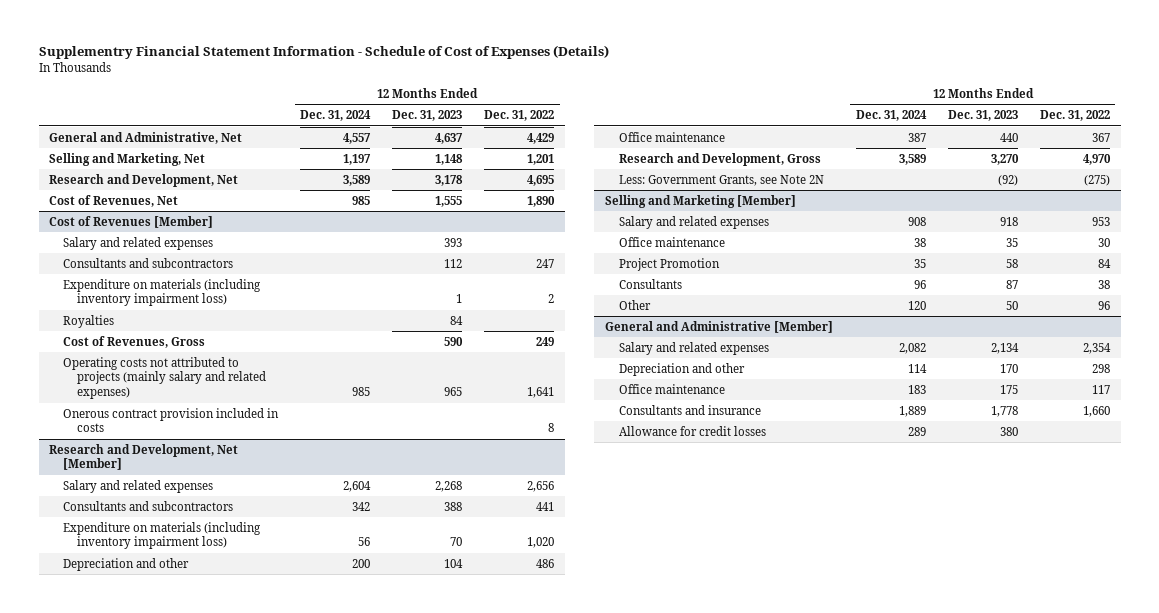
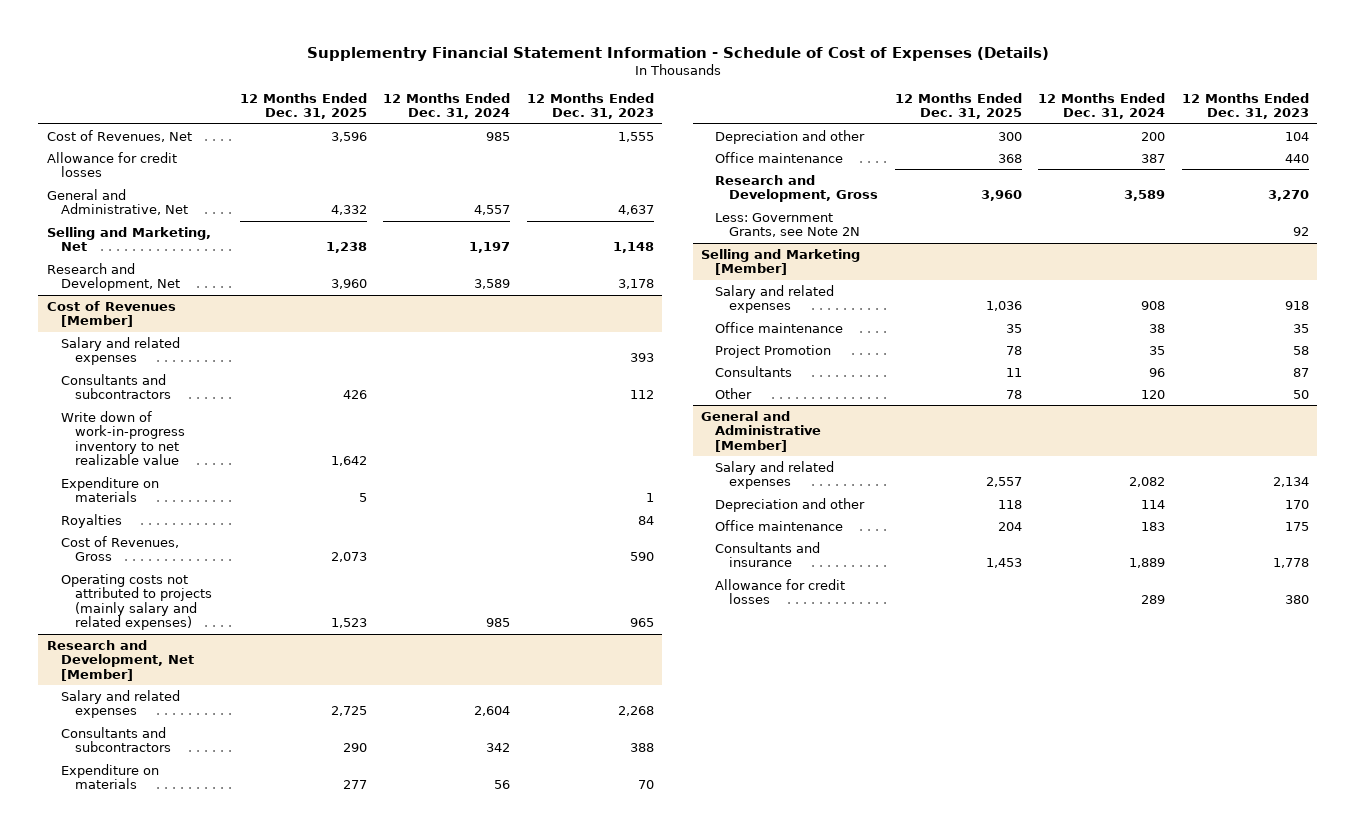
- | 12 Months Ended Dec. 31, 2024 | 12 Months Ended Dec. 31, 2023 | 12 Months Ended Dec. 31, 2022
+ | 12 Months Ended Dec. 31, 2025 | 12 Months Ended Dec. 31, 2024 | 12 Months Ended Dec. 31, 2023
moved up: Cost of Revenues, Net | 3,596 | 985 | 1,555
+ Allowance for credit losses
@ Cost of Revenues [Member]
- Expenditure on materials (including inventory impairment loss) | | 1 | 2
+ Write down of work-in-progress inventory to net realizable value | 1,642 | |
+ Expenditure on materials | 5 | | 1
- Onerous contract provision included in costs | | | 8
@ Research and Development, Net [Member]
- Expenditure on materials (including inventory impairment loss) | 56 | 70 | 1,020
+ Expenditure on materials | 277 | 56 | 70
- Less: Government Grants, see Note 2N | | (92) | (275)
+ Less: Government Grants, see Note 2N | | | 92

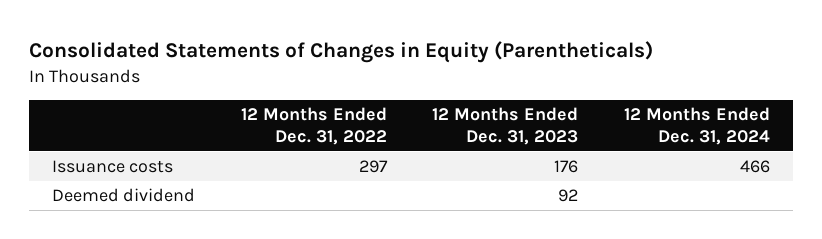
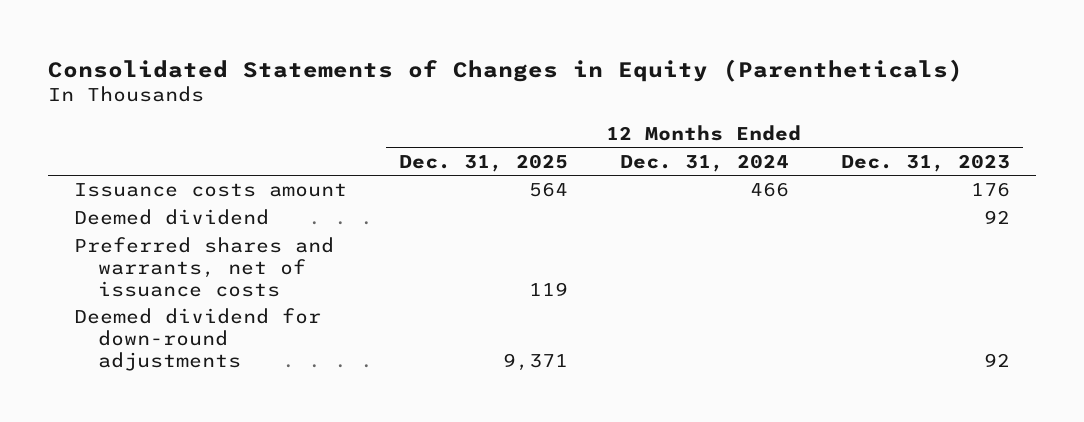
- | 12 Months Ended Dec. 31, 2022 | 12 Months Ended Dec. 31, 2023 | 12 Months Ended Dec. 31, 2024
+ | 12 Months Ended Dec. 31, 2025 | 12 Months Ended Dec. 31, 2024 | 12 Months Ended Dec. 31, 2023
- Issuance costs | 297 | 176 | 466
+ Issuance costs amount | 564 | 466 | 176
+ Preferred shares and warrants, net of issuance costs | 119 | |
+ Deemed dividend for down-round adjustments | 9,371 | | 92

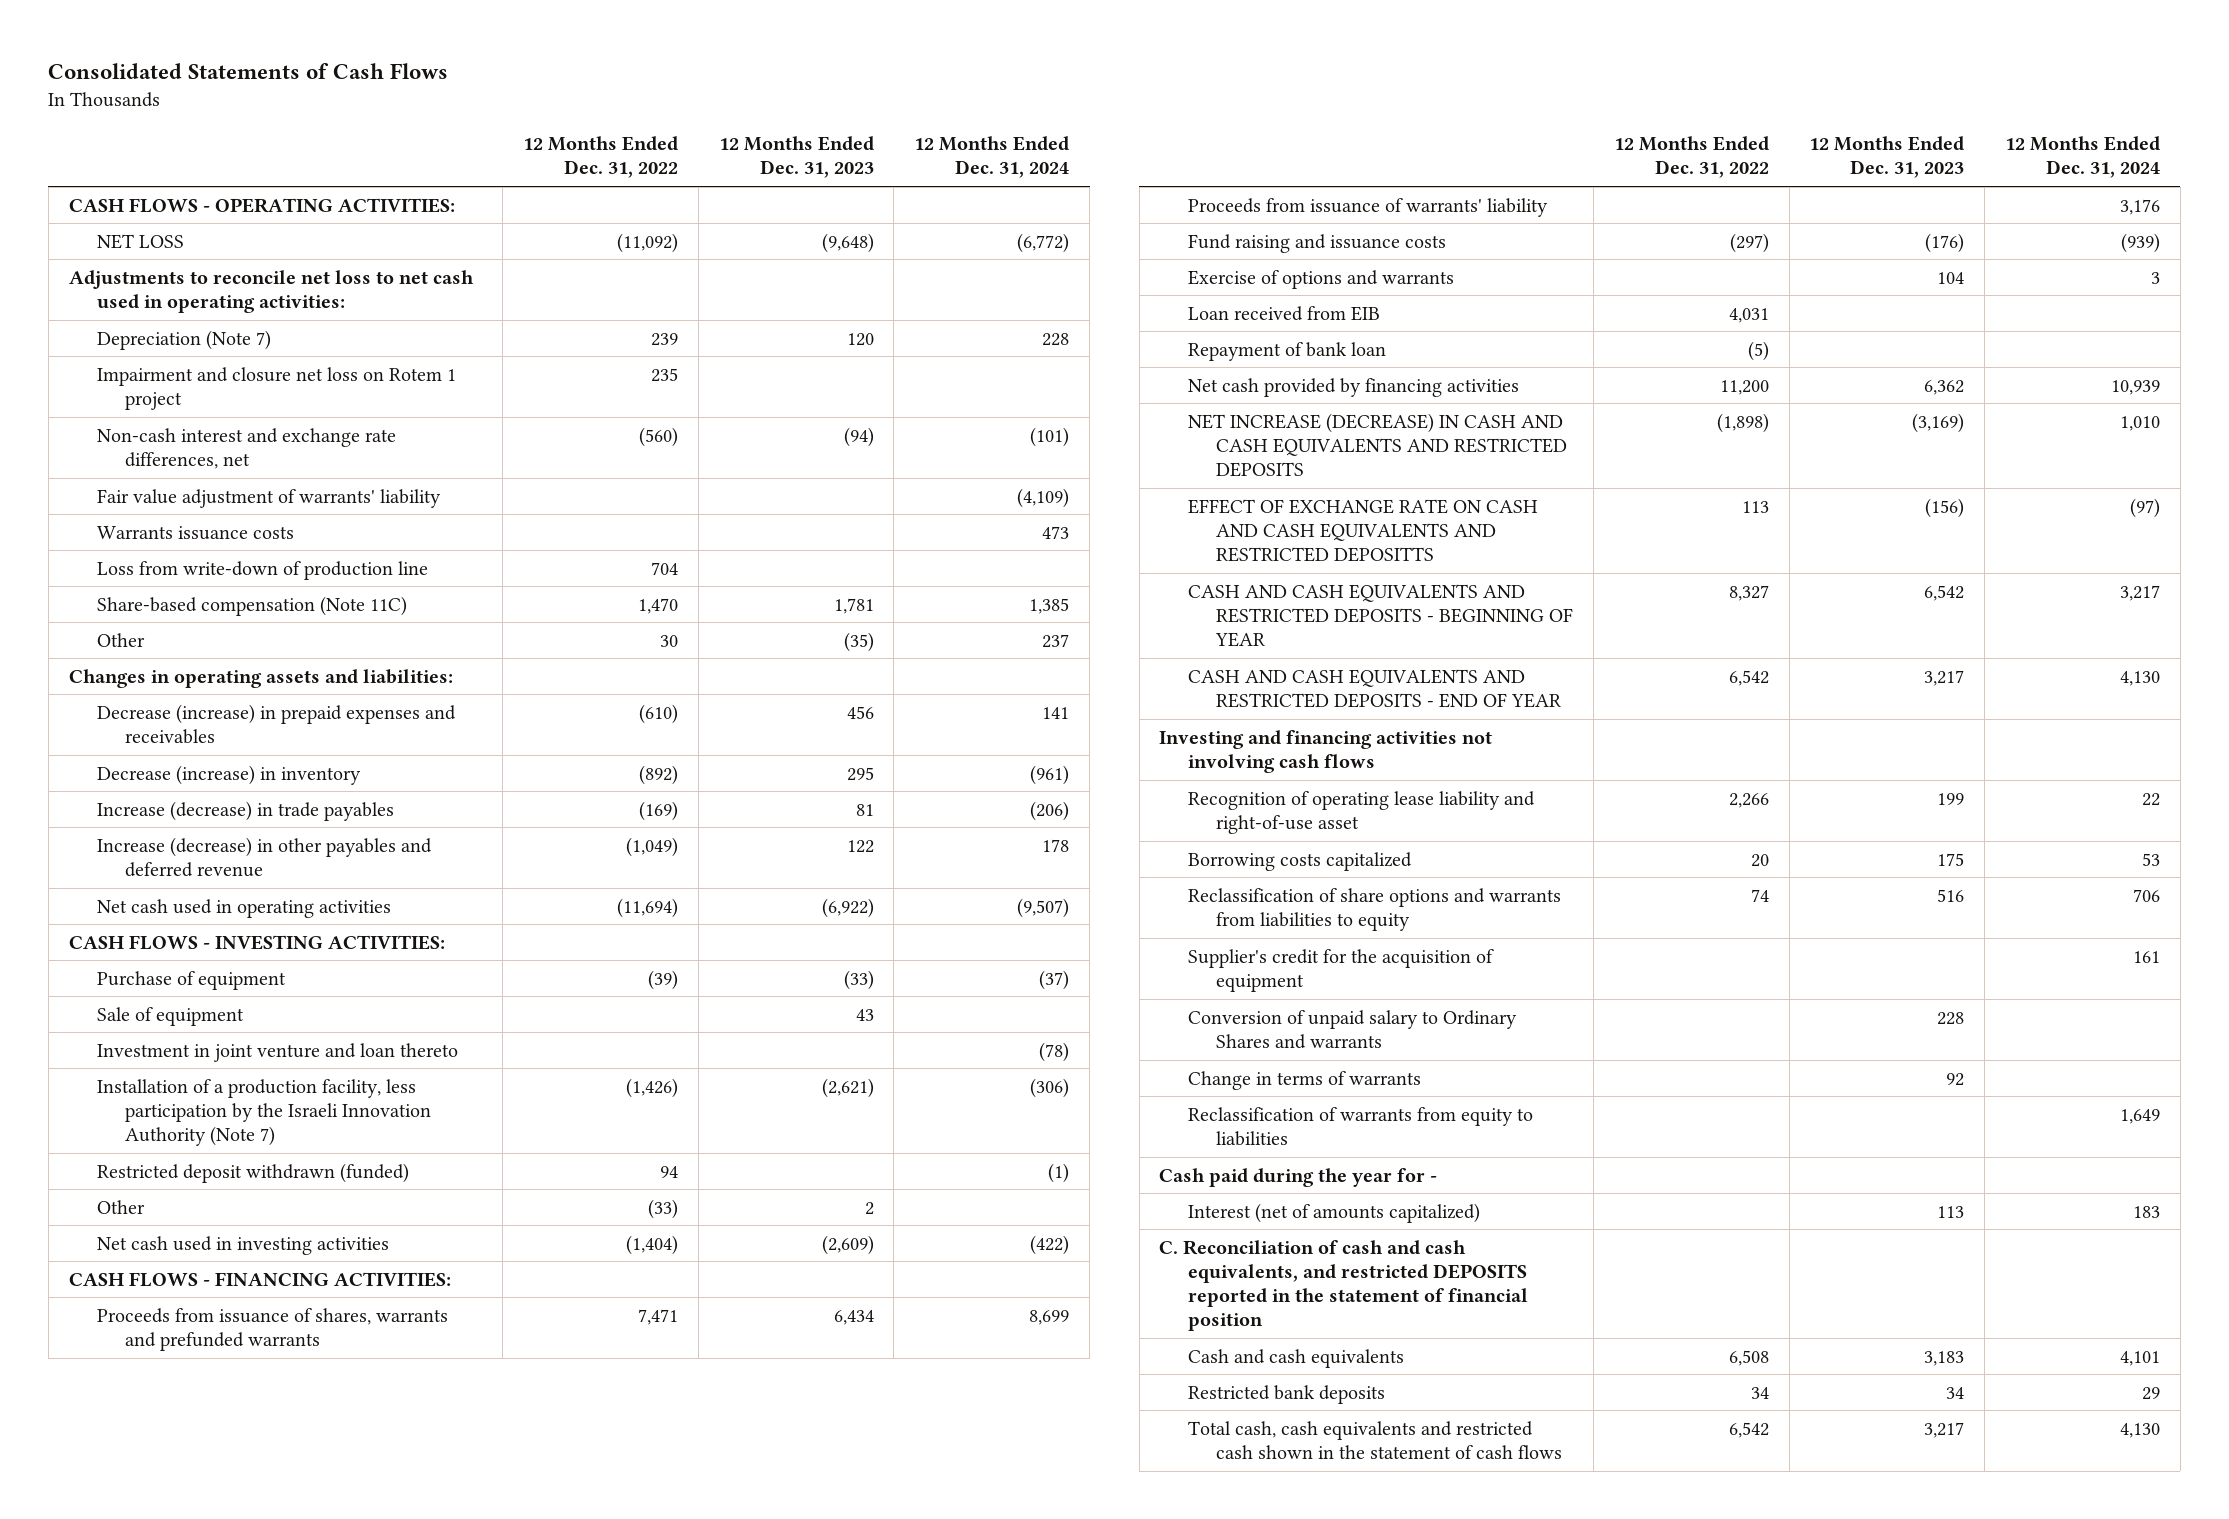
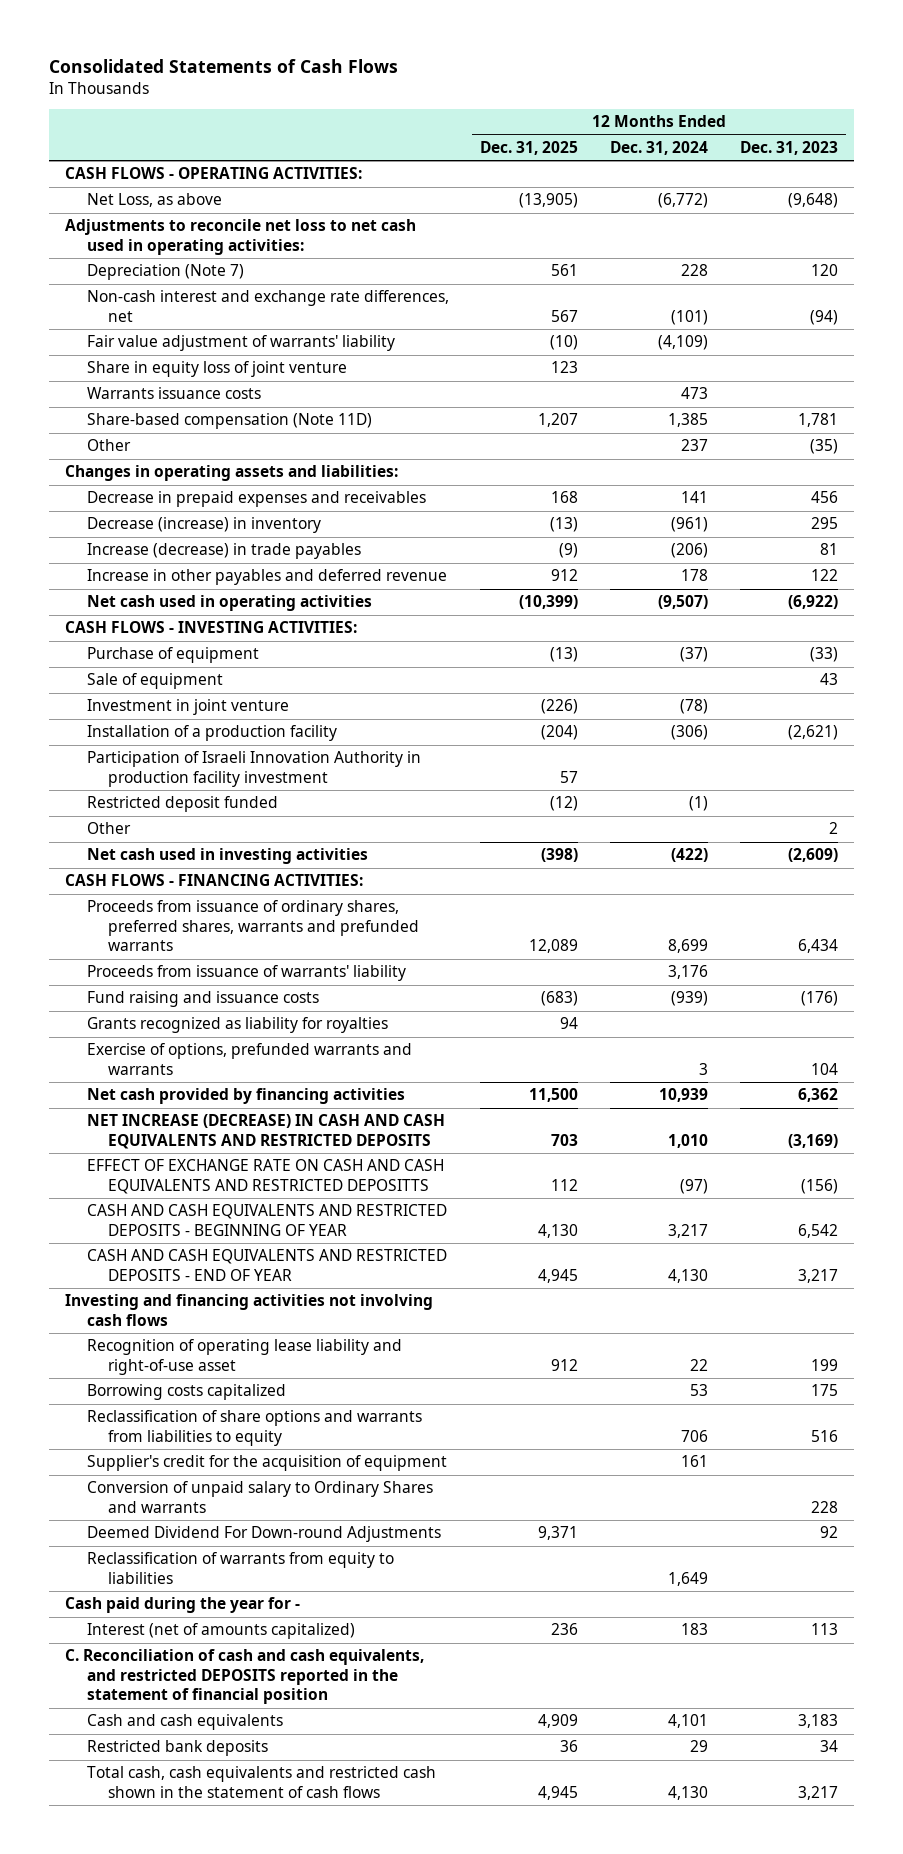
- | 12 Months Ended Dec. 31, 2022 | 12 Months Ended Dec. 31, 2023 | 12 Months Ended Dec. 31, 2024
+ | 12 Months Ended Dec. 31, 2025 | 12 Months Ended Dec. 31, 2024 | 12 Months Ended Dec. 31, 2023
- NET LOSS | (11,092) | (9,648) | (6,772)
+ Net Loss, as above | (13,905) | (6,772) | (9,648)
- Impairment and closure net loss on Rotem 1 project | 235 | |
+ Share in equity loss of joint venture | 123 | |
- Loss from write-down of production line | 704 | |
- Share-based compensation (Note 11C) | 1,470 | 1,781 | 1,385
+ Share-based compensation (Note 11D) | 1,207 | 1,385 | 1,781
- Decrease (increase) in prepaid expenses and receivables | (610) | 456 | 141
+ Decrease in prepaid expenses and receivables | 168 | 141 | 456
- Increase (decrease) in other payables and deferred revenue | (1,049) | 122 | 178
+ Increase in other payables and deferred revenue | 912 | 178 | 122
- Investment in joint venture and loan thereto | | | (78)
- Installation of a production facility, less participation by the Israeli Innovation Authority (Note 7) | (1,426) | (2,621) | (306)
- Restricted deposit withdrawn (funded) | 94 | | (1)
+ Investment in joint venture | (226) | (78) |
+ Installation of a production facility | (204) | (306) | (2,621)
+ Participation of Israeli Innovation Authority in production facility investment | 57 | |
+ Restricted deposit funded | (12) | (1) |
- Proceeds from issuance of shares, warrants and prefunded warrants | 7,471 | 6,434 | 8,699
+ Proceeds from issuance of ordinary shares, preferred shares, warrants and prefunded warrants | 12,089 | 8,699 | 6,434
- Exercise of options and warrants | | 104 | 3
- Loan received from EIB | 4,031 | |
- Repayment of bank loan | (5) | |
+ Grants recognized as liability for royalties | 94 | |
+ Exercise of options, prefunded warrants and warrants | | 3 | 104
- Change in terms of warrants | | 92 |
+ Deemed Dividend For Down-round Adjustments | 9,371 | | 92

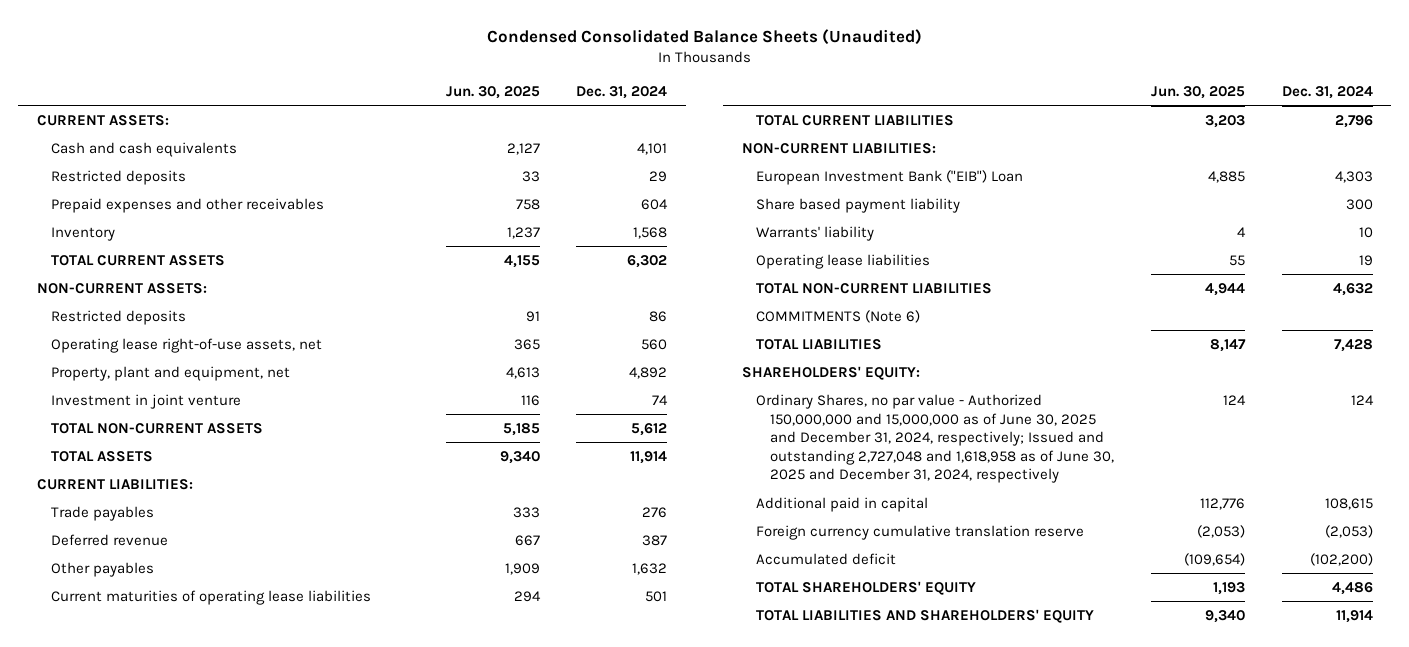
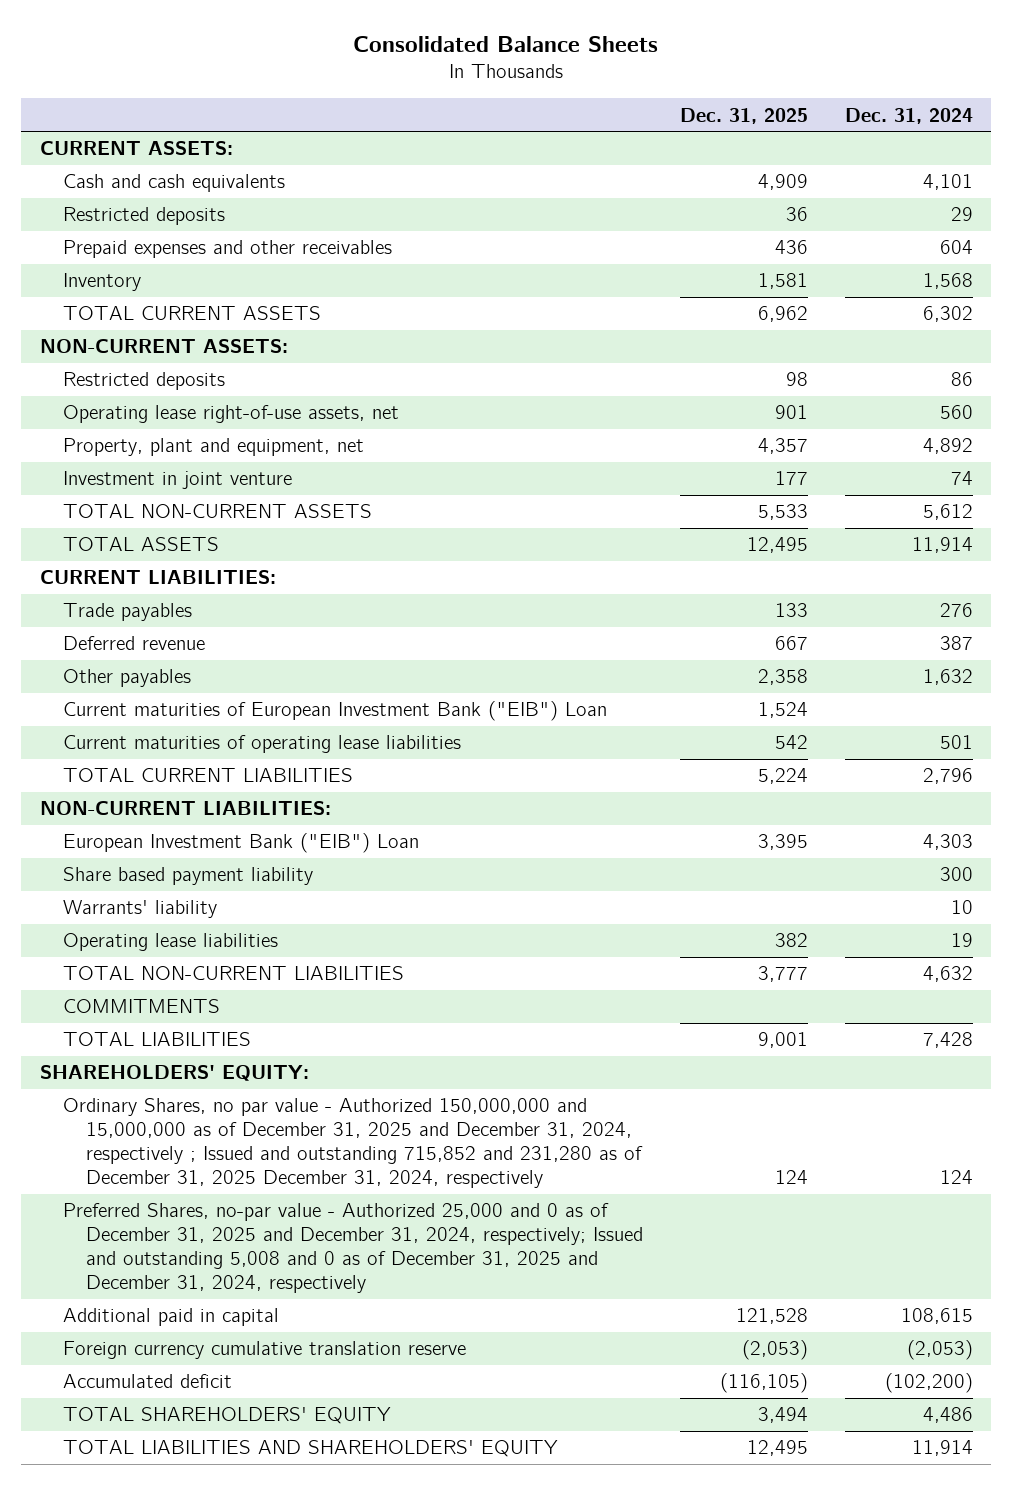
- Condensed Consolidated Balance Sheets (Unaudited)
+ Consolidated Balance Sheets
- | Jun. 30, 2025 | Dec. 31, 2024
+ | Dec. 31, 2025 | Dec. 31, 2024
+ Current maturities of European Investment Bank ("EIB") Loan | 1,524 |
- COMMITMENTS (Note 6)
+ COMMITMENTS
- Ordinary Shares, no par value - Authorized 150,000,000 and 15,000,000 as of June 30, 2025 and December 31, 2024, respectively; Issued and outstanding 2,727,048 and 1,618,958 as of June 30, 2025 and December 31, 2024, respectively | 124 | 124
+ Ordinary Shares, no par value - Authorized 150,000,000 and 15,000,000 as of December 31, 2025 and December 31, 2024, respectively ; Issued and outstanding 715,852 and 231,280 as of December 31, 2025 December 31, 2024, respectively | 124 | 124
+ Preferred Shares, no-par value - Authorized 25,000 and 0 as of December 31, 2025 and December 31, 2024, respectively; Issued and outstanding 5,008 and 0 as of December 31, 2025 and December 31, 2024, respectively

